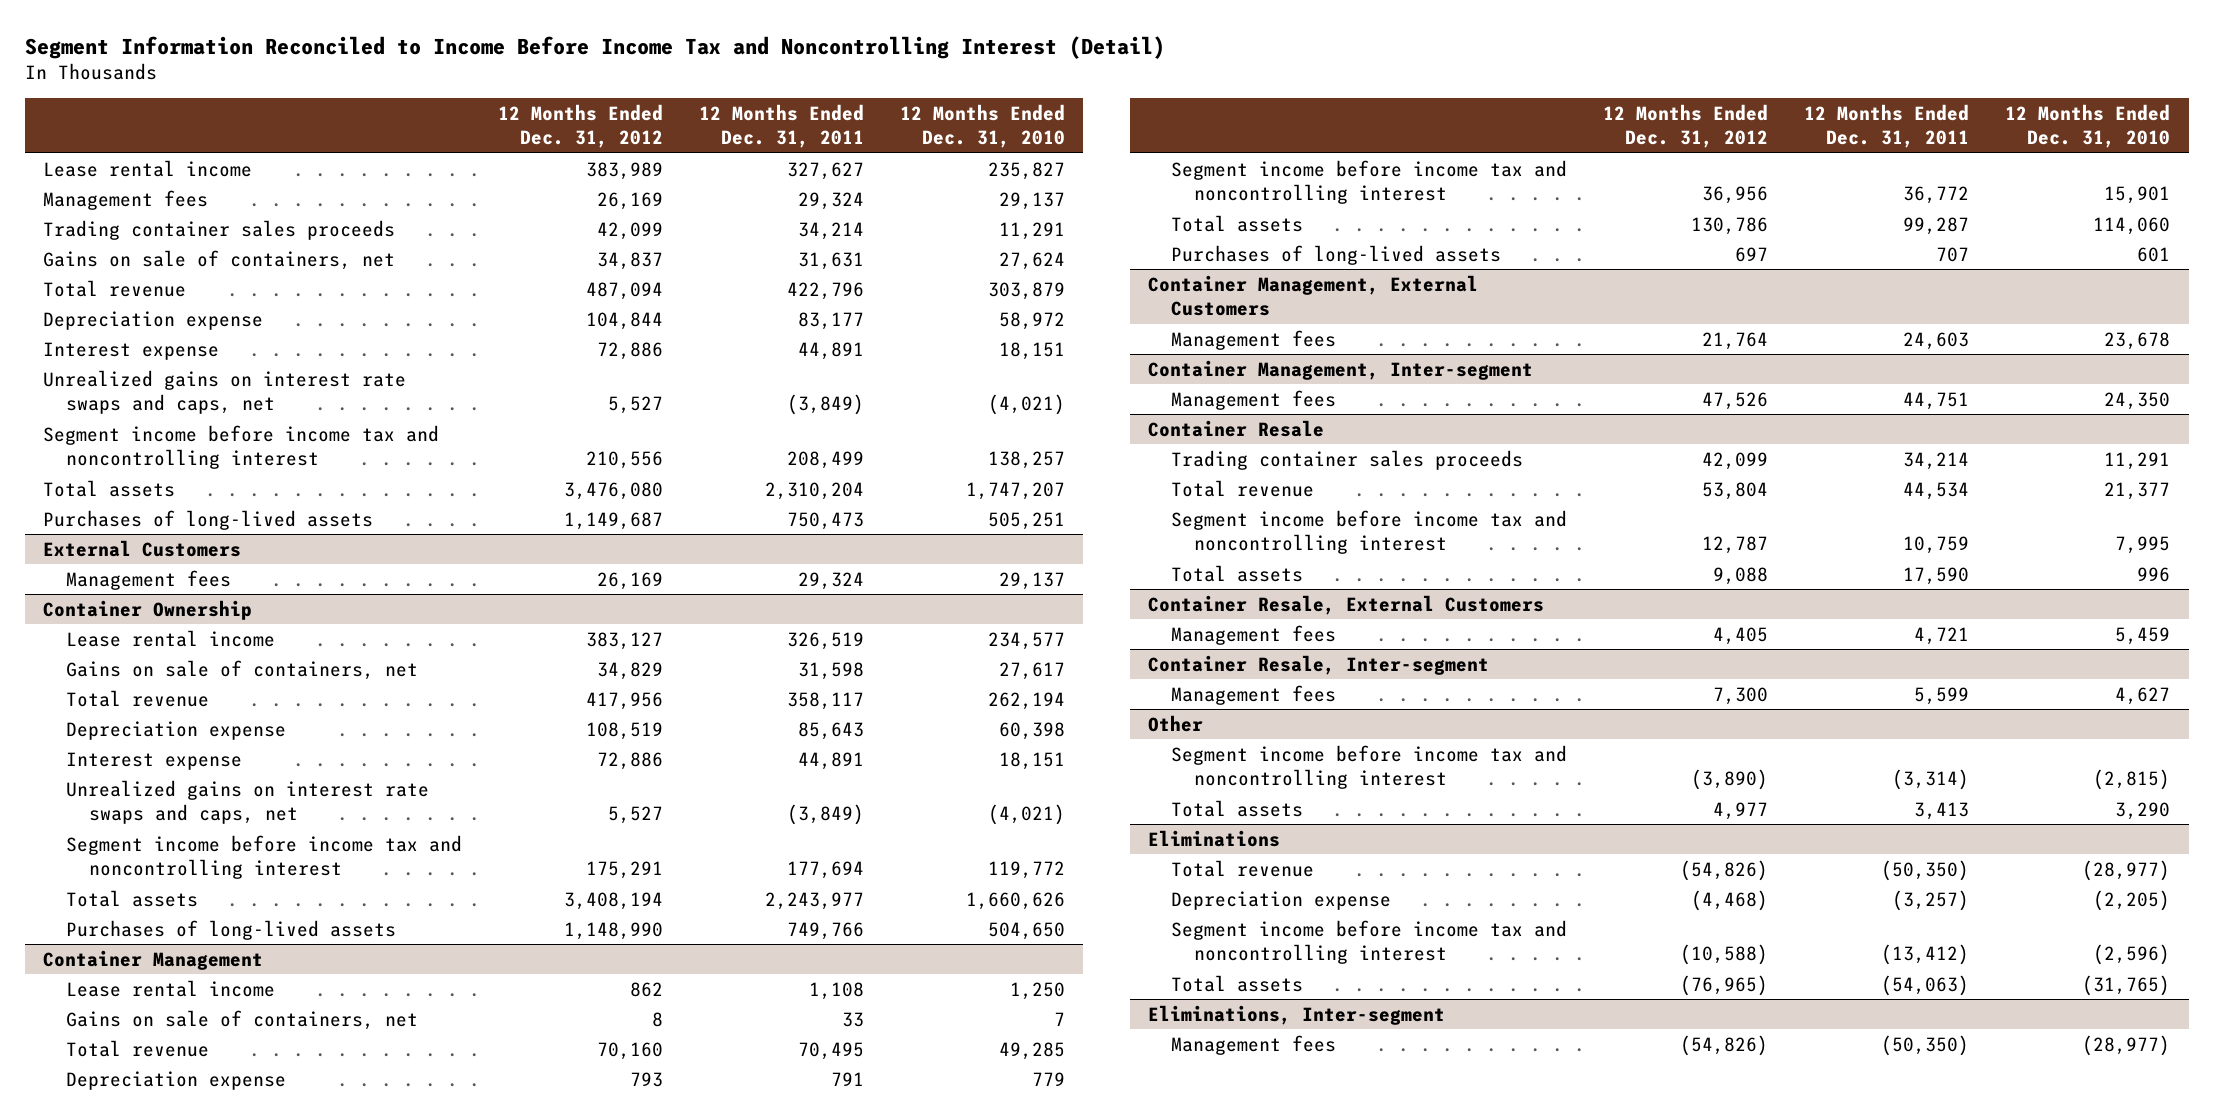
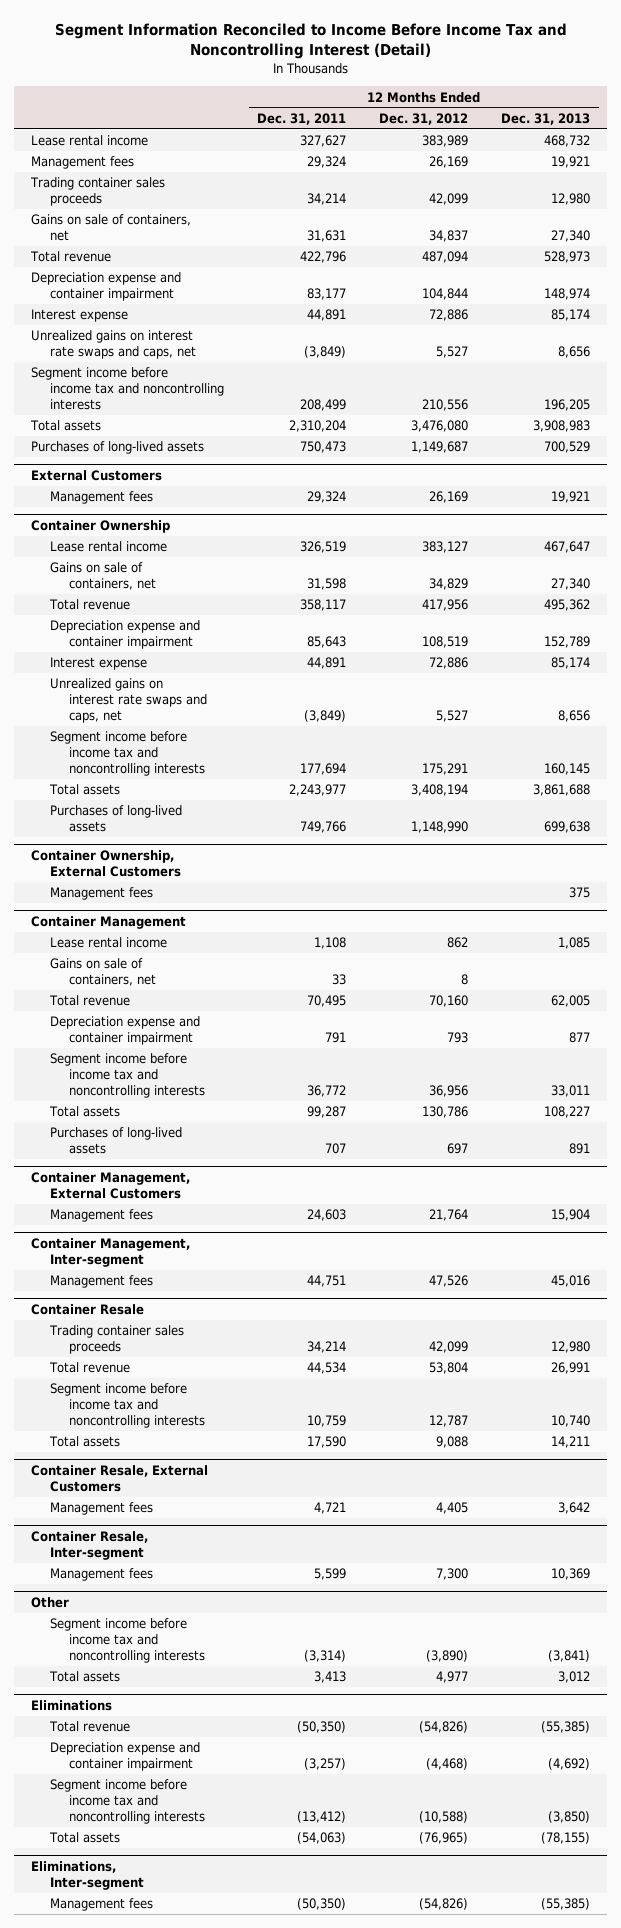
- | 12 Months Ended Dec. 31, 2012 | 12 Months Ended Dec. 31, 2011 | 12 Months Ended Dec. 31, 2010
+ | 12 Months Ended Dec. 31, 2011 | 12 Months Ended Dec. 31, 2012 | 12 Months Ended Dec. 31, 2013
- Depreciation expense | 104,844 | 83,177 | 58,972
+ Depreciation expense and container impairment | 83,177 | 104,844 | 148,974
- Segment income before income tax and noncontrolling interest | 210,556 | 208,499 | 138,257
+ Segment income before income tax and noncontrolling interests | 208,499 | 210,556 | 196,205
@ Container Ownership
- Depreciation expense | 108,519 | 85,643 | 60,398
+ Depreciation expense and container impairment | 85,643 | 108,519 | 152,789
- Segment income before income tax and noncontrolling interest | 175,291 | 177,694 | 119,772
+ Segment income before income tax and noncontrolling interests | 177,694 | 175,291 | 160,145
+ Container Ownership, External Customers
+ Management fees | | | 375
@ Container Management
- Depreciation expense | 793 | 791 | 779
- Segment income before income tax and noncontrolling interest | 36,956 | 36,772 | 15,901
+ Depreciation expense and container impairment | 791 | 793 | 877
+ Segment income before income tax and noncontrolling interests | 36,772 | 36,956 | 33,011
@ Container Resale
- Segment income before income tax and noncontrolling interest | 12,787 | 10,759 | 7,995
+ Segment income before income tax and noncontrolling interests | 10,759 | 12,787 | 10,740
@ Other
- Segment income before income tax and noncontrolling interest | (3,890) | (3,314) | (2,815)
+ Segment income before income tax and noncontrolling interests | (3,314) | (3,890) | (3,841)
@ Eliminations
- Depreciation expense | (4,468) | (3,257) | (2,205)
- Segment income before income tax and noncontrolling interest | (10,588) | (13,412) | (2,596)
+ Depreciation expense and container impairment | (3,257) | (4,468) | (4,692)
+ Segment income before income tax and noncontrolling interests | (13,412) | (10,588) | (3,850)

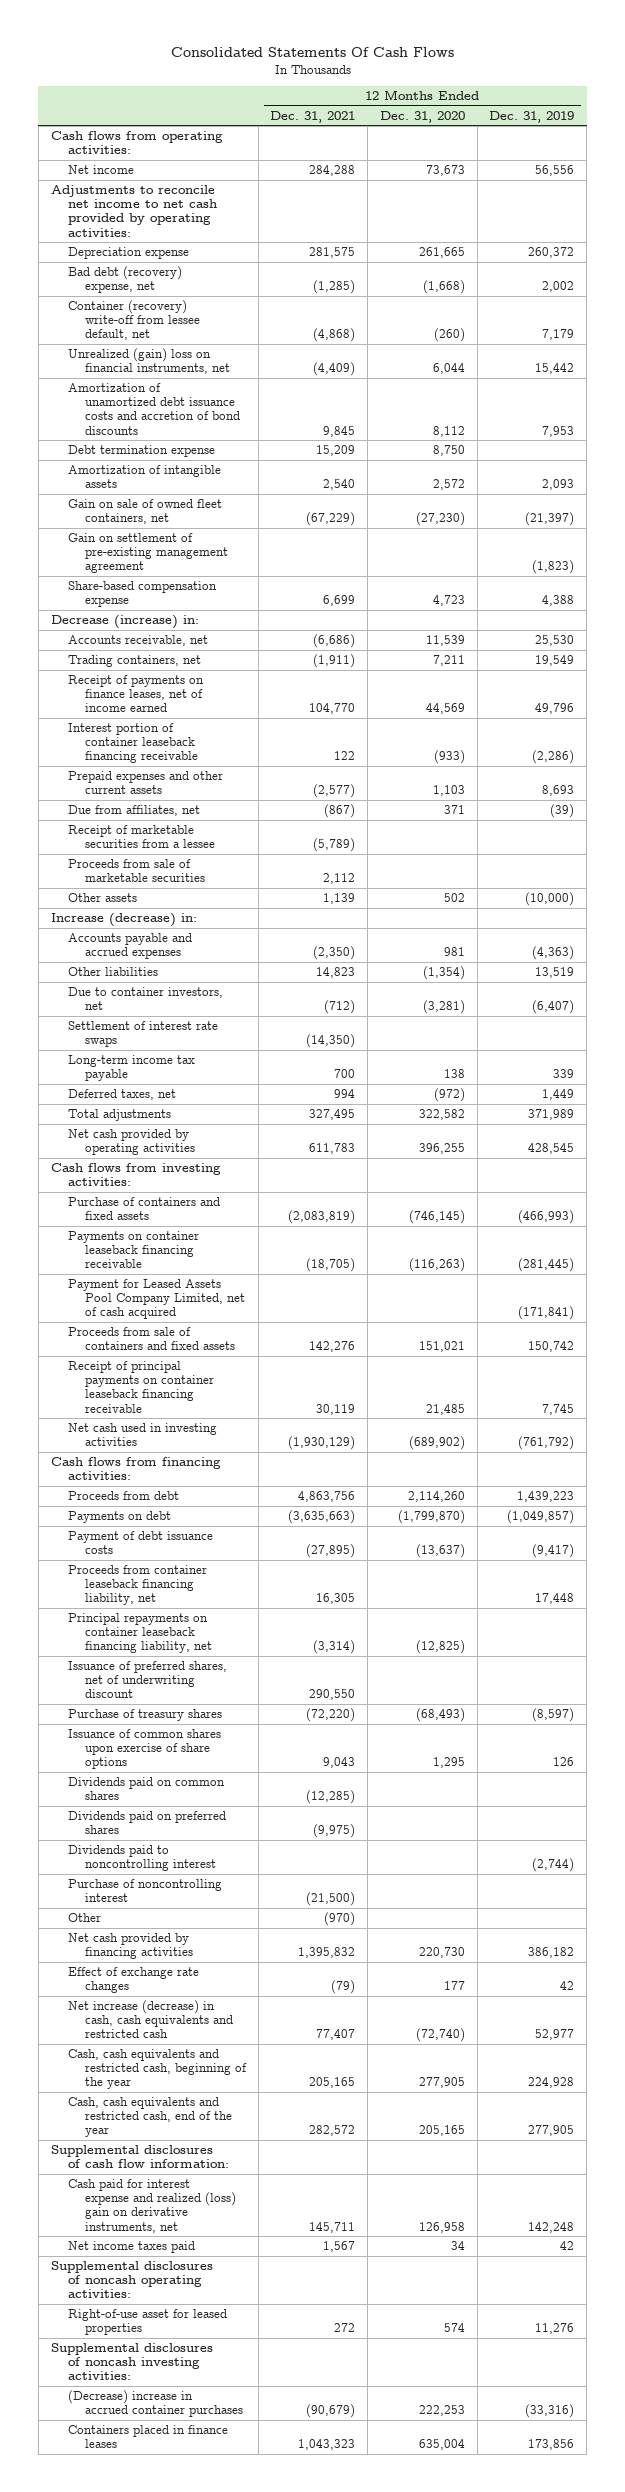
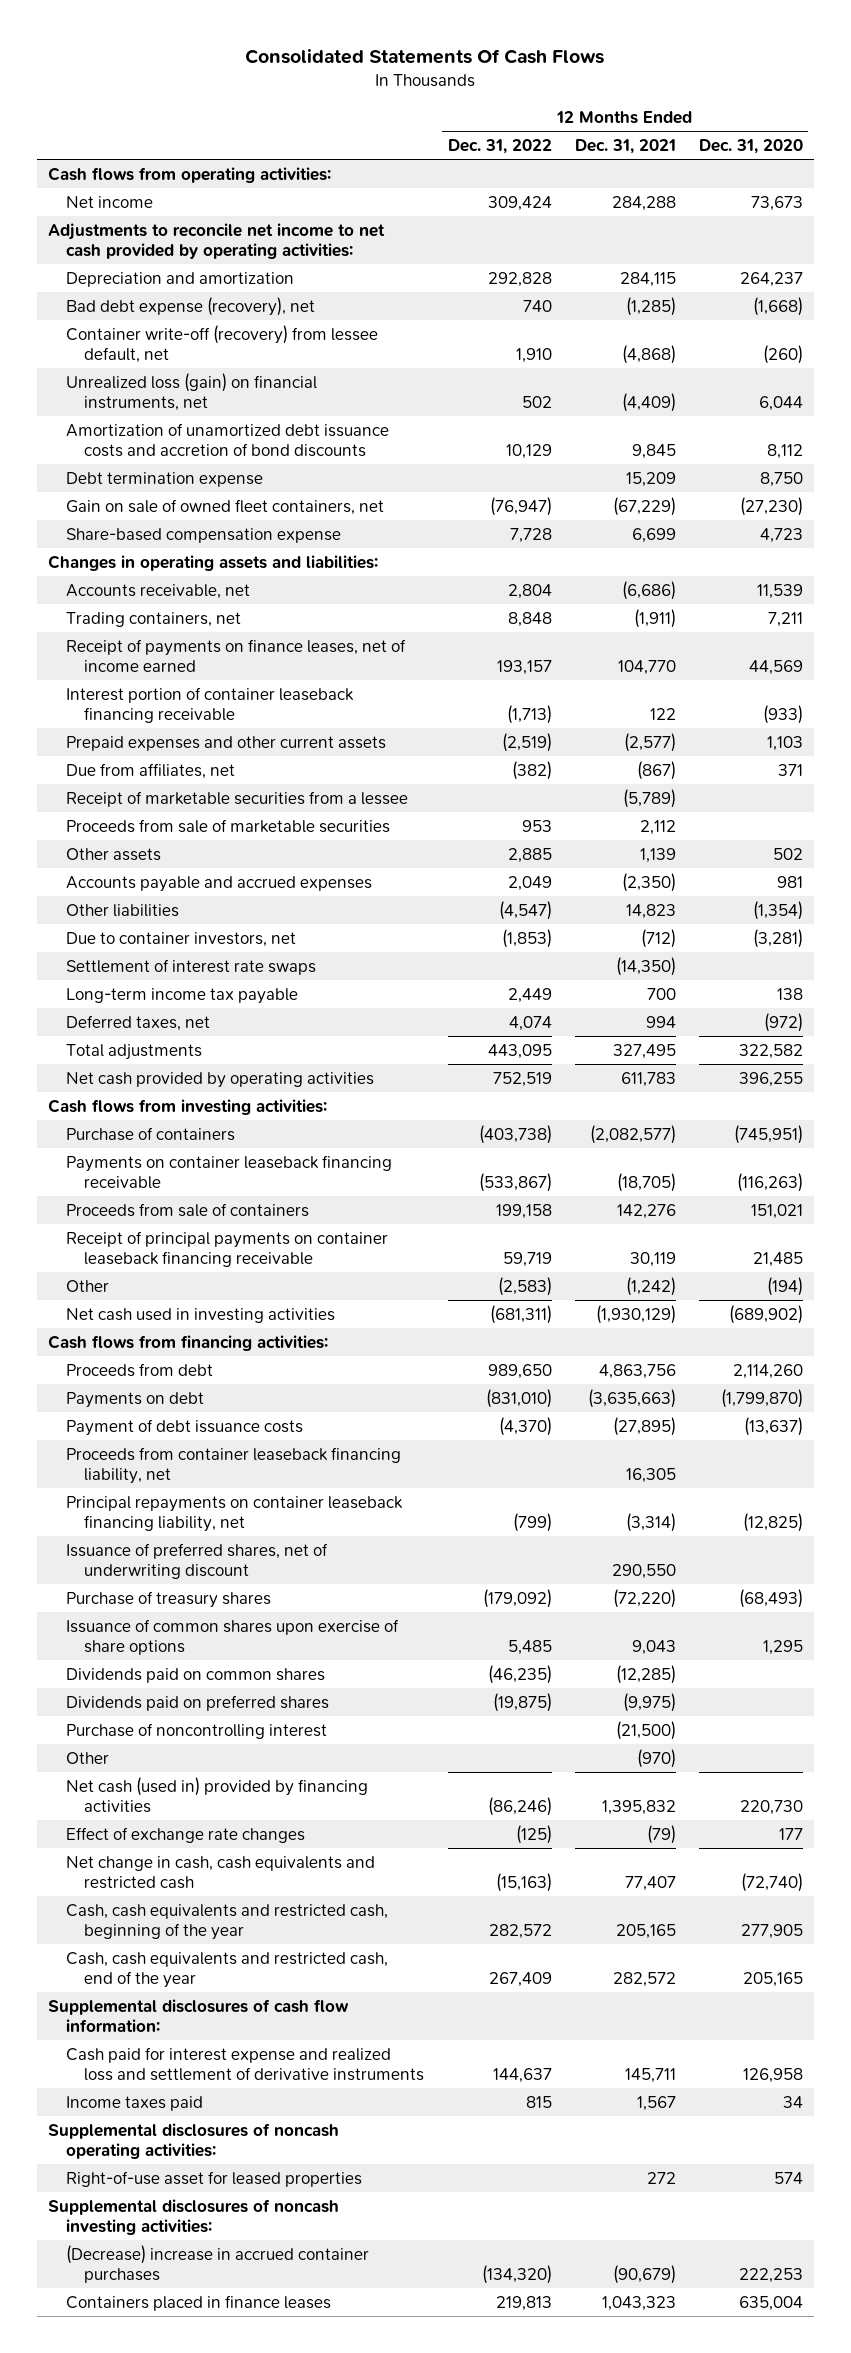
- | 12 Months Ended Dec. 31, 2021 | 12 Months Ended Dec. 31, 2020 | 12 Months Ended Dec. 31, 2019
+ | 12 Months Ended Dec. 31, 2022 | 12 Months Ended Dec. 31, 2021 | 12 Months Ended Dec. 31, 2020
- Depreciation expense | 281,575 | 261,665 | 260,372
- Bad debt (recovery) expense, net | (1,285) | (1,668) | 2,002
- Container (recovery) write-off from lessee default, net | (4,868) | (260) | 7,179
- Unrealized (gain) loss on financial instruments, net | (4,409) | 6,044 | 15,442
+ Depreciation and amortization | 292,828 | 284,115 | 264,237
+ Bad debt expense (recovery), net | 740 | (1,285) | (1,668)
+ Container write-off (recovery) from lessee default, net | 1,910 | (4,868) | (260)
+ Unrealized loss (gain) on financial instruments, net | 502 | (4,409) | 6,044
- Amortization of intangible assets | 2,540 | 2,572 | 2,093
- Gain on settlement of pre-existing management agreement | | | (1,823)
- Decrease (increase) in:
+ Changes in operating assets and liabilities:
- Increase (decrease) in:
- Purchase of containers and fixed assets | (2,083,819) | (746,145) | (466,993)
+ Purchase of containers | (403,738) | (2,082,577) | (745,951)
- Payment for Leased Assets Pool Company Limited, net of cash acquired | | | (171,841)
- Proceeds from sale of containers and fixed assets | 142,276 | 151,021 | 150,742
+ Proceeds from sale of containers | 199,158 | 142,276 | 151,021
+ Other | (2,583) | (1,242) | (194)
- Dividends paid to noncontrolling interest | | | (2,744)
- Net cash provided by financing activities | 1,395,832 | 220,730 | 386,182
+ Net cash (used in) provided by financing activities | (86,246) | 1,395,832 | 220,730
- Net increase (decrease) in cash, cash equivalents and restricted cash | 77,407 | (72,740) | 52,977
+ Net change in cash, cash equivalents and restricted cash | (15,163) | 77,407 | (72,740)
- Cash paid for interest expense and realized (loss) gain on derivative instruments, net | 145,711 | 126,958 | 142,248
- Net income taxes paid | 1,567 | 34 | 42
+ Cash paid for interest expense and realized loss and settlement of derivative instruments | 144,637 | 145,711 | 126,958
+ Income taxes paid | 815 | 1,567 | 34

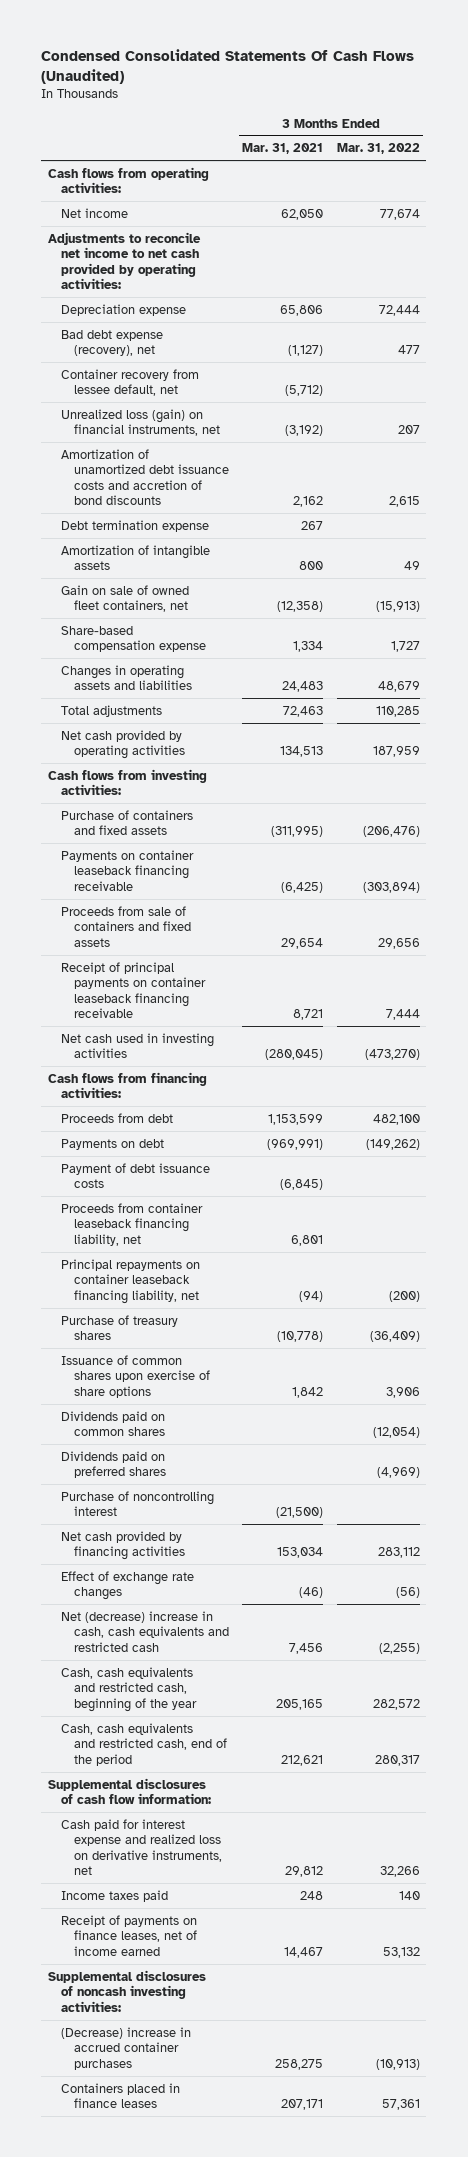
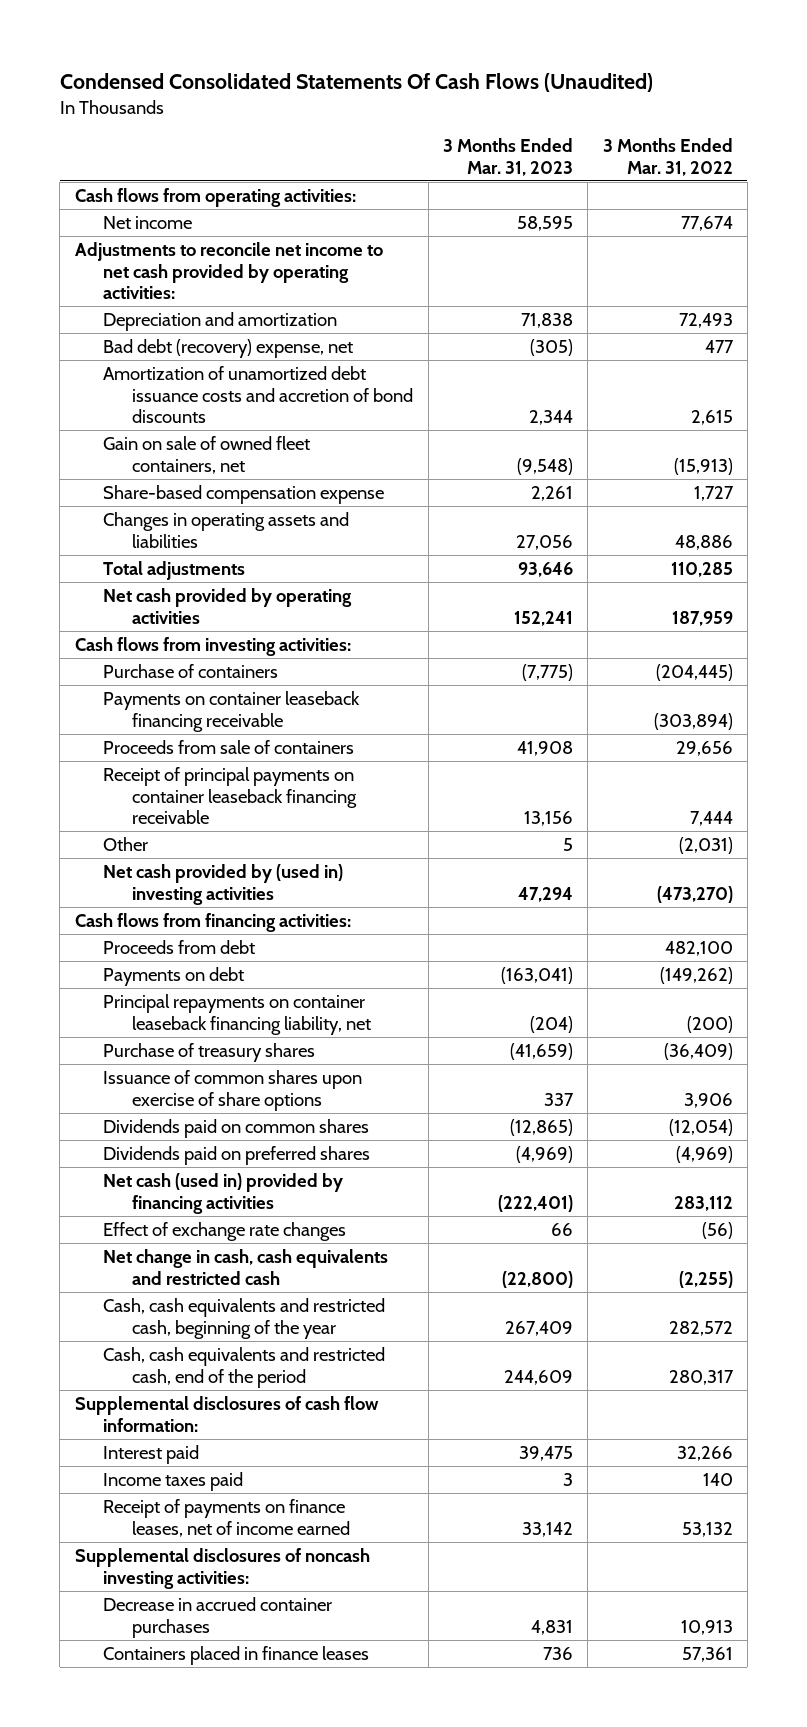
- | 3 Months Ended Mar. 31, 2021 | 3 Months Ended Mar. 31, 2022
+ | 3 Months Ended Mar. 31, 2023 | 3 Months Ended Mar. 31, 2022
- Depreciation expense | 65,806 | 72,444
- Bad debt expense (recovery), net | (1,127) | 477
- Container recovery from lessee default, net | (5,712) |
- Unrealized loss (gain) on financial instruments, net | (3,192) | 207
+ Depreciation and amortization | 71,838 | 72,493
+ Bad debt (recovery) expense, net | (305) | 477
- Debt termination expense | 267 |
- Amortization of intangible assets | 800 | 49
- Changes in operating assets and liabilities | 24,483 | 48,679
+ Changes in operating assets and liabilities | 27,056 | 48,886
- Purchase of containers and fixed assets | (311,995) | (206,476)
+ Purchase of containers | (7,775) | (204,445)
- Proceeds from sale of containers and fixed assets | 29,654 | 29,656
+ Proceeds from sale of containers | 41,908 | 29,656
- Net cash used in investing activities | (280,045) | (473,270)
+ Other | 5 | (2,031)
+ Net cash provided by (used in) investing activities | 47,294 | (473,270)
- Payment of debt issuance costs | (6,845) |
- Proceeds from container leaseback financing liability, net | 6,801 |
- Purchase of noncontrolling interest | (21,500) |
- Net cash provided by financing activities | 153,034 | 283,112
+ Net cash (used in) provided by financing activities | (222,401) | 283,112
- Net (decrease) increase in cash, cash equivalents and restricted cash | 7,456 | (2,255)
+ Net change in cash, cash equivalents and restricted cash | (22,800) | (2,255)
- Cash paid for interest expense and realized loss on derivative instruments, net | 29,812 | 32,266
+ Interest paid | 39,475 | 32,266
- (Decrease) increase in accrued container purchases | 258,275 | (10,913)
+ Decrease in accrued container purchases | 4,831 | 10,913

